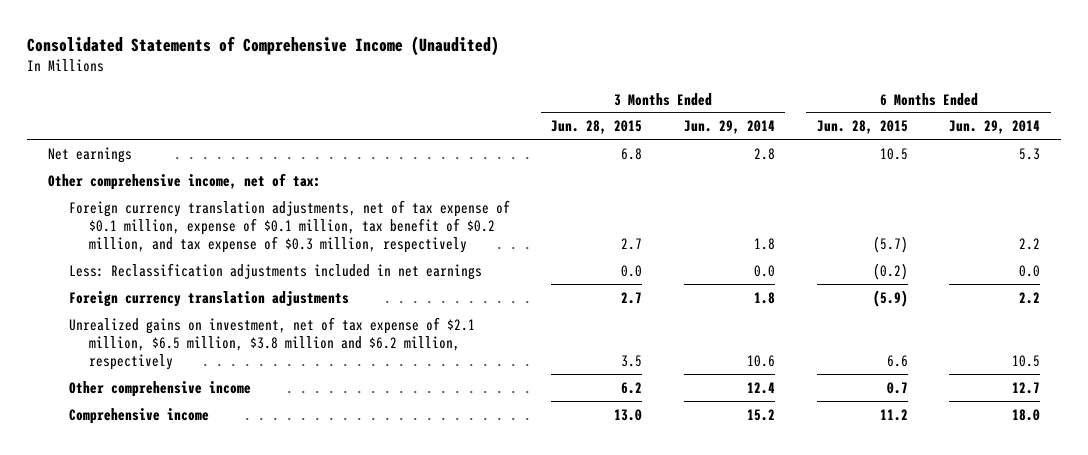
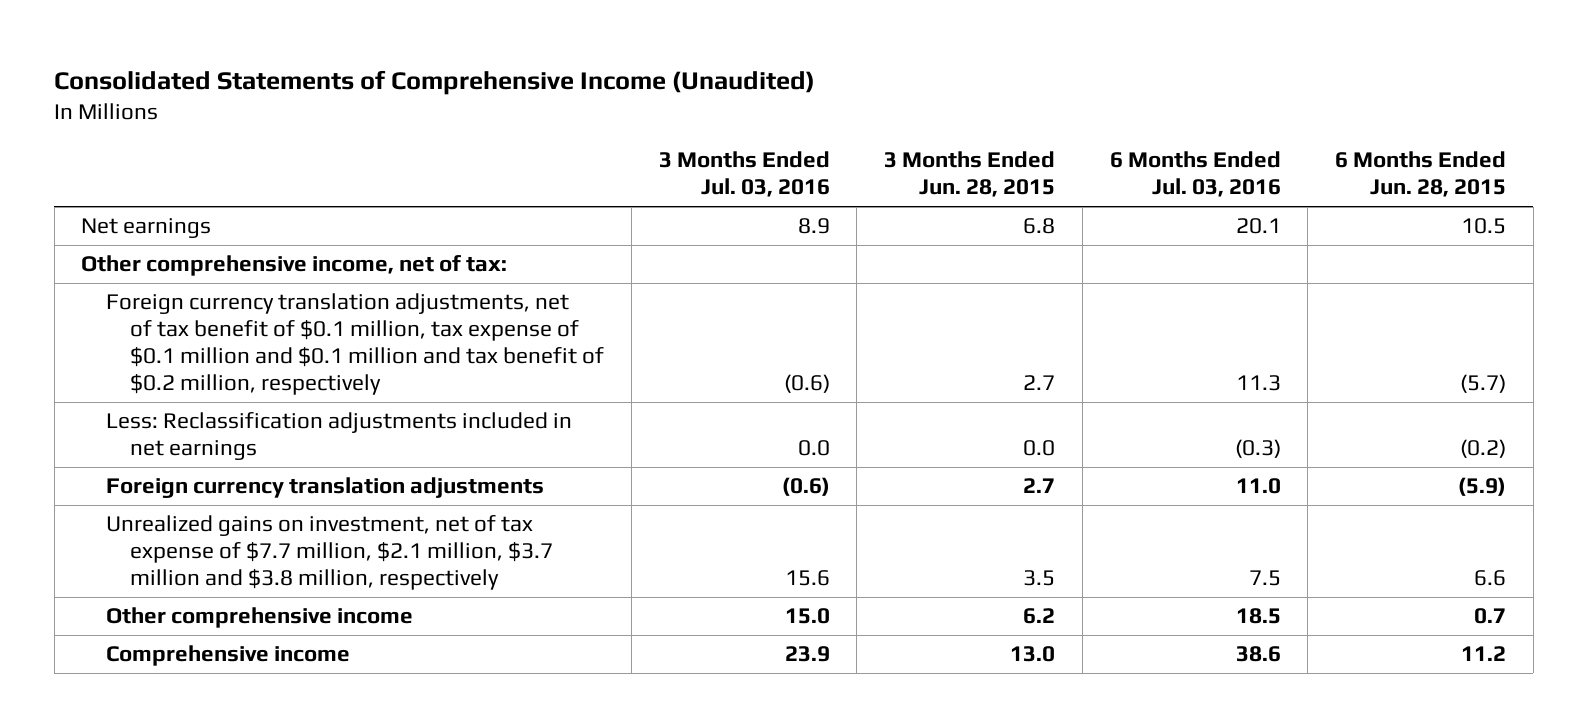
- | 3 Months Ended Jun. 28, 2015 | 3 Months Ended Jun. 29, 2014 | 6 Months Ended Jun. 28, 2015 | 6 Months Ended Jun. 29, 2014
+ | 3 Months Ended Jul. 03, 2016 | 3 Months Ended Jun. 28, 2015 | 6 Months Ended Jul. 03, 2016 | 6 Months Ended Jun. 28, 2015
- Foreign currency translation adjustments, net of tax expense of $0.1 million, expense of $0.1 million, tax benefit of $0.2 million, and tax expense of $0.3 million, respectively | 2.7 | 1.8 | (5.7) | 2.2
+ Foreign currency translation adjustments, net of tax benefit of $0.1 million, tax expense of $0.1 million and $0.1 million and tax benefit of $0.2 million, respectively | (0.6) | 2.7 | 11.3 | (5.7)
- Unrealized gains on investment, net of tax expense of $2.1 million, $6.5 million, $3.8 million and $6.2 million, respectively | 3.5 | 10.6 | 6.6 | 10.5
+ Unrealized gains on investment, net of tax expense of $7.7 million, $2.1 million, $3.7 million and $3.8 million, respectively | 15.6 | 3.5 | 7.5 | 6.6

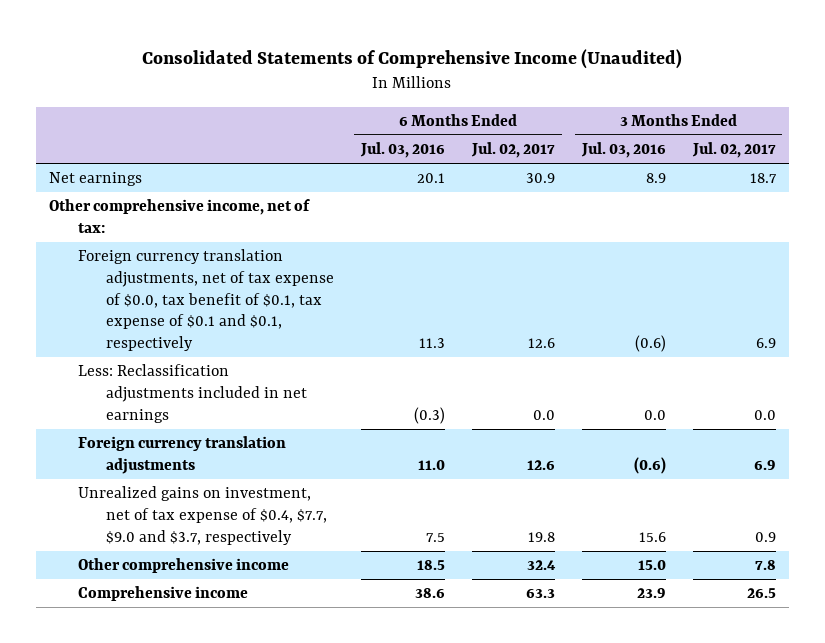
- | 3 Months Ended Jul. 03, 2016 | 3 Months Ended Jun. 28, 2015 | 6 Months Ended Jul. 03, 2016 | 6 Months Ended Jun. 28, 2015
+ | 6 Months Ended Jul. 03, 2016 | 6 Months Ended Jul. 02, 2017 | 3 Months Ended Jul. 03, 2016 | 3 Months Ended Jul. 02, 2017
- Foreign currency translation adjustments, net of tax benefit of $0.1 million, tax expense of $0.1 million and $0.1 million and tax benefit of $0.2 million, respectively | (0.6) | 2.7 | 11.3 | (5.7)
+ Foreign currency translation adjustments, net of tax expense of $0.0, tax benefit of $0.1, tax expense of $0.1 and $0.1, respectively | 11.3 | 12.6 | (0.6) | 6.9
- Unrealized gains on investment, net of tax expense of $7.7 million, $2.1 million, $3.7 million and $3.8 million, respectively | 15.6 | 3.5 | 7.5 | 6.6
+ Unrealized gains on investment, net of tax expense of $0.4, $7.7, $9.0 and $3.7, respectively | 7.5 | 19.8 | 15.6 | 0.9

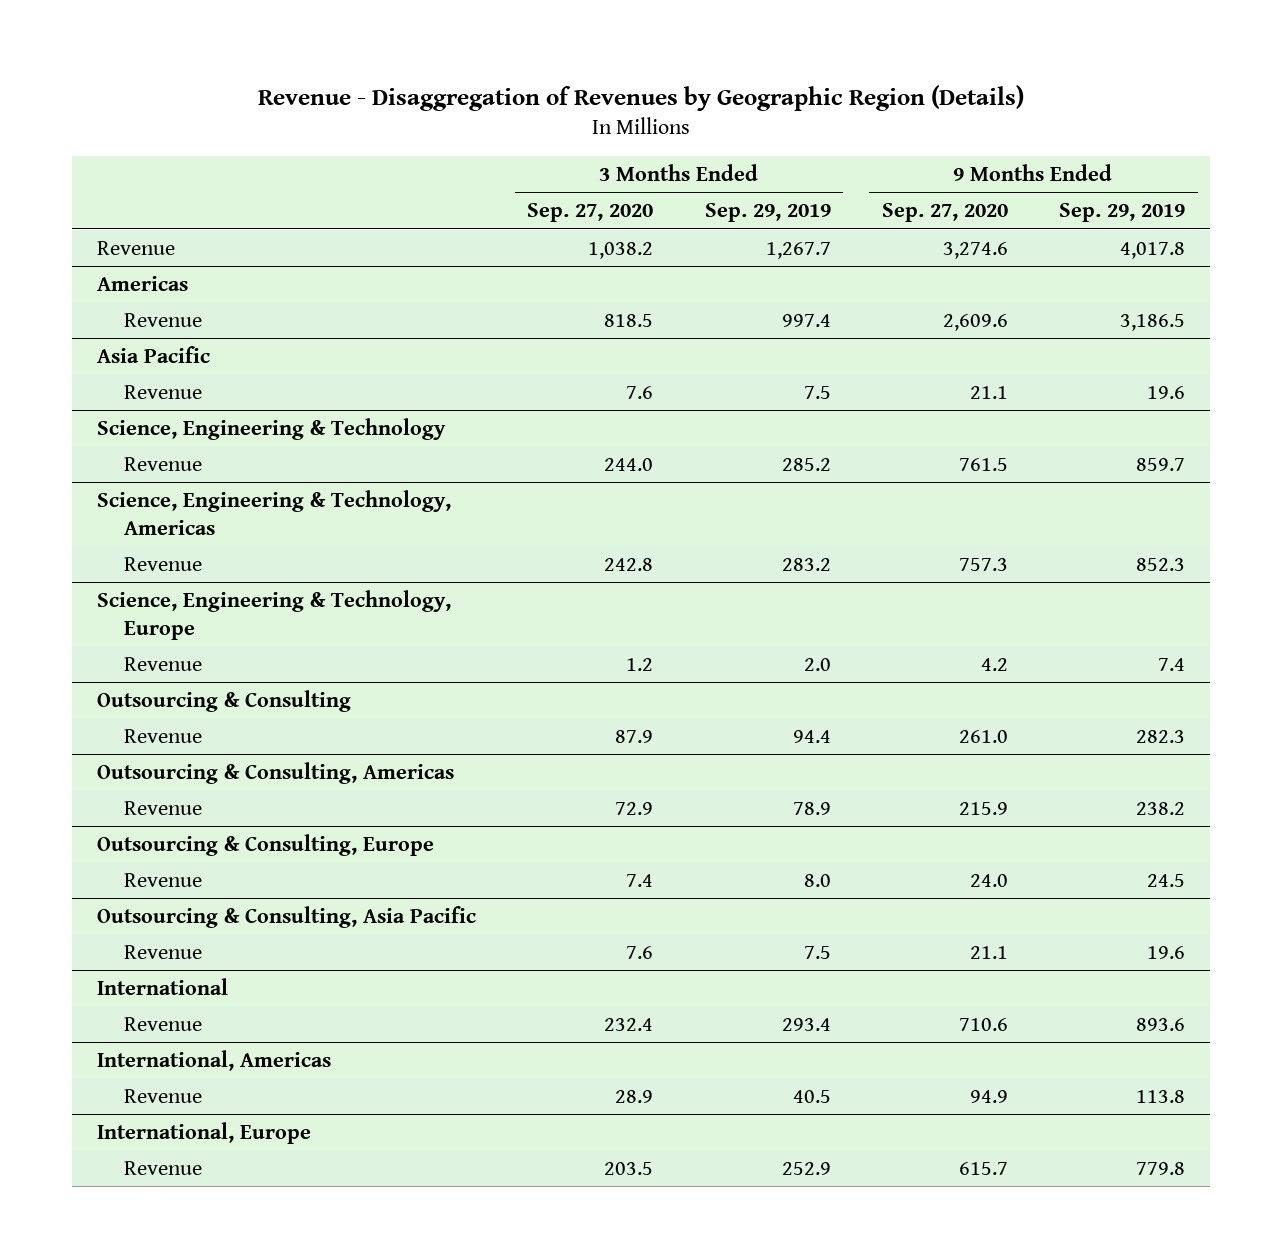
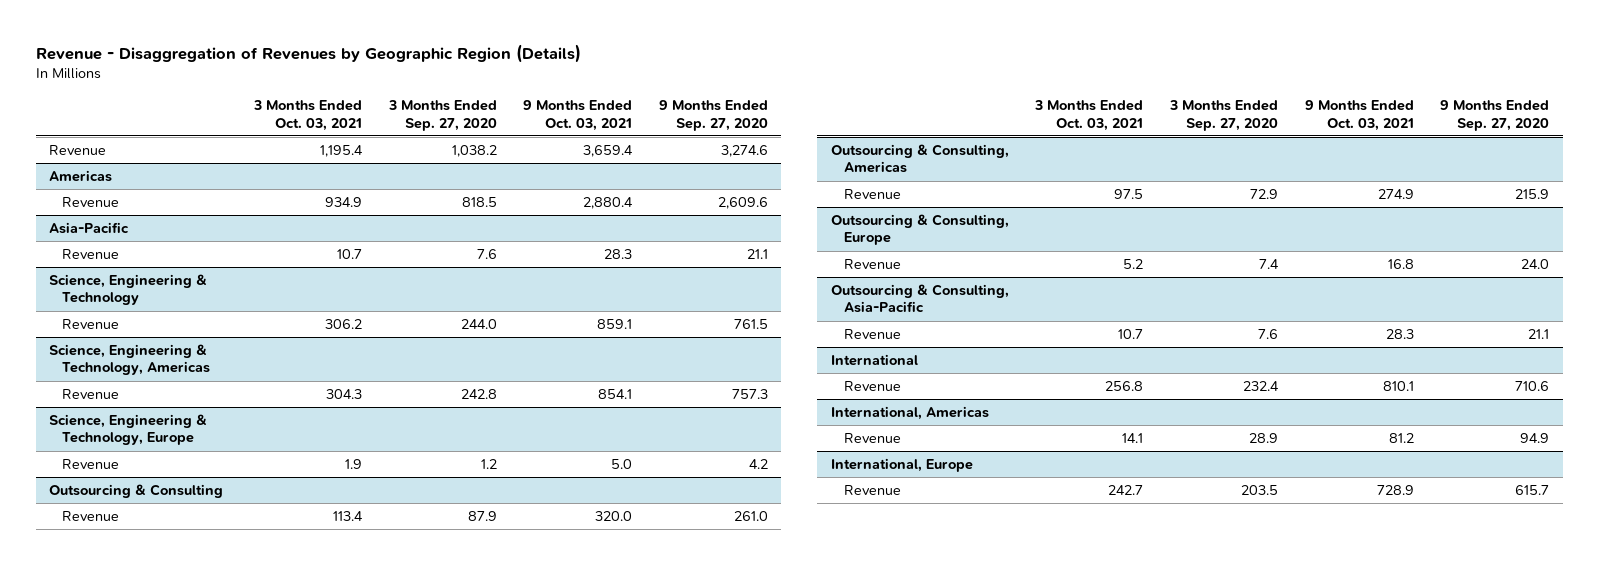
- | 3 Months Ended Sep. 27, 2020 | 3 Months Ended Sep. 29, 2019 | 9 Months Ended Sep. 27, 2020 | 9 Months Ended Sep. 29, 2019
+ | 3 Months Ended Oct. 03, 2021 | 3 Months Ended Sep. 27, 2020 | 9 Months Ended Oct. 03, 2021 | 9 Months Ended Sep. 27, 2020
- Asia Pacific
+ Asia-Pacific
- Outsourcing & Consulting, Asia Pacific
+ Outsourcing & Consulting, Asia-Pacific

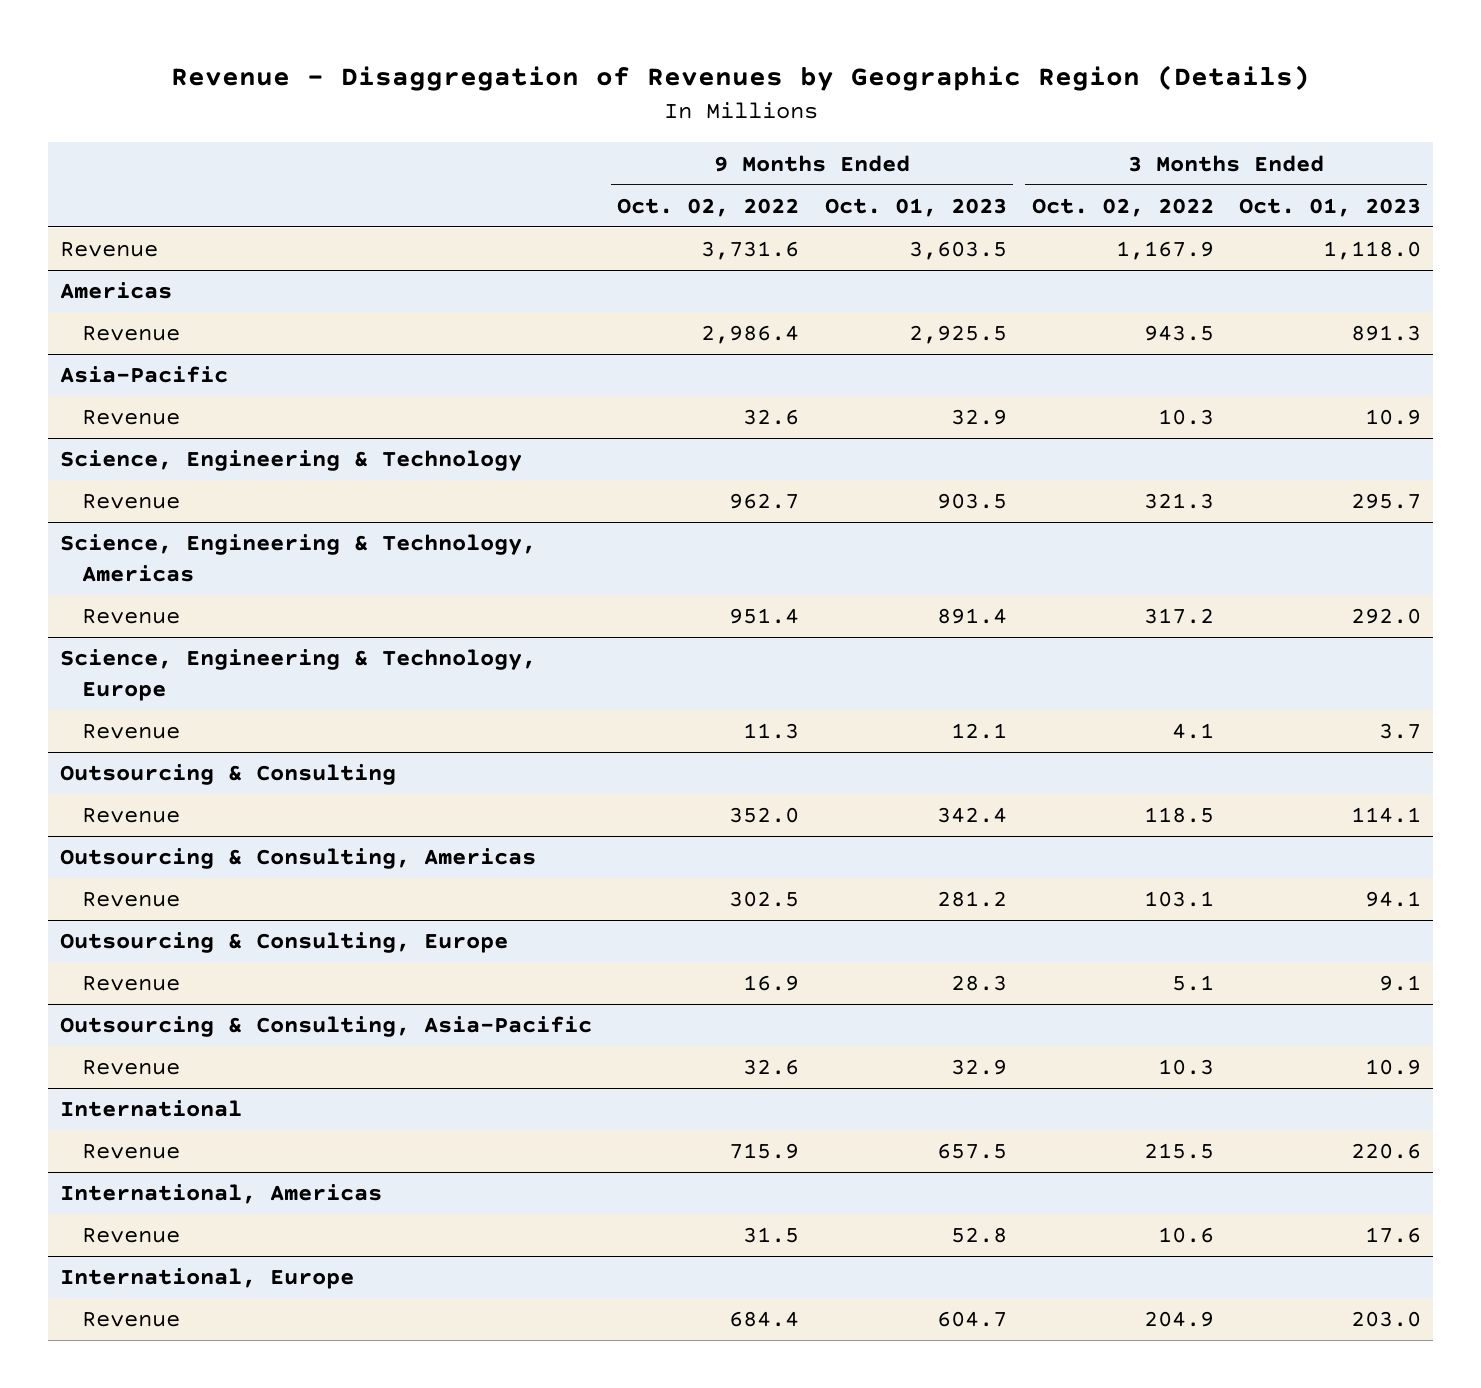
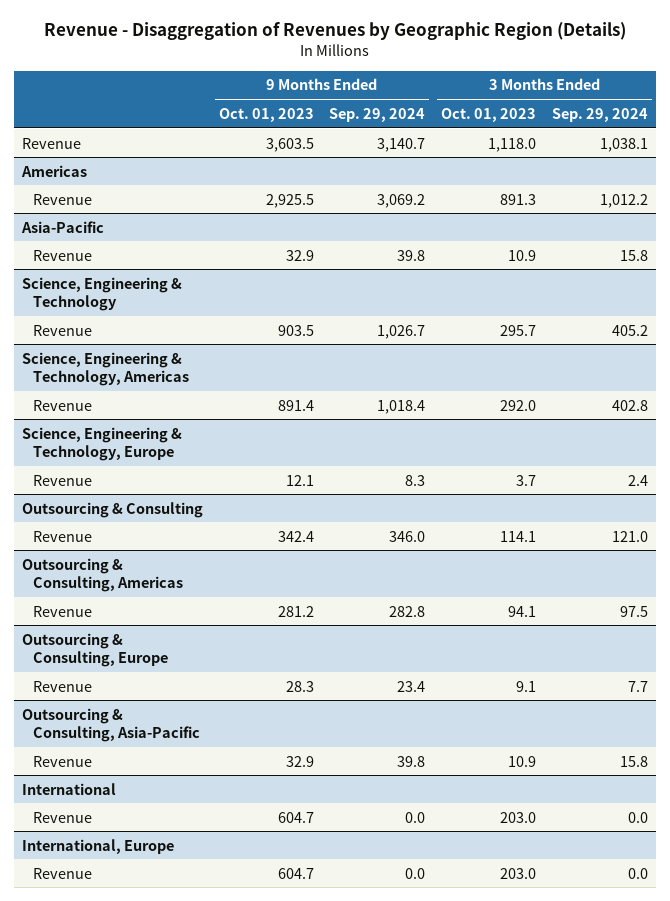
- | 9 Months Ended Oct. 02, 2022 | 9 Months Ended Oct. 01, 2023 | 3 Months Ended Oct. 02, 2022 | 3 Months Ended Oct. 01, 2023
+ | 9 Months Ended Oct. 01, 2023 | 9 Months Ended Sep. 29, 2024 | 3 Months Ended Oct. 01, 2023 | 3 Months Ended Sep. 29, 2024
@ International
- Revenue | 715.9 | 657.5 | 215.5 | 220.6
- International, Americas
- Revenue | 31.5 | 52.8 | 10.6 | 17.6
@ International
+ Revenue | 604.7 | 0.0 | 203.0 | 0.0

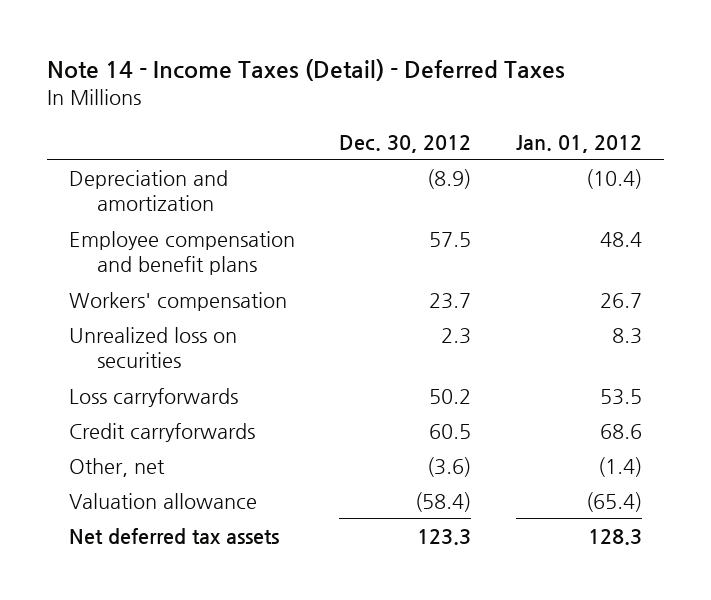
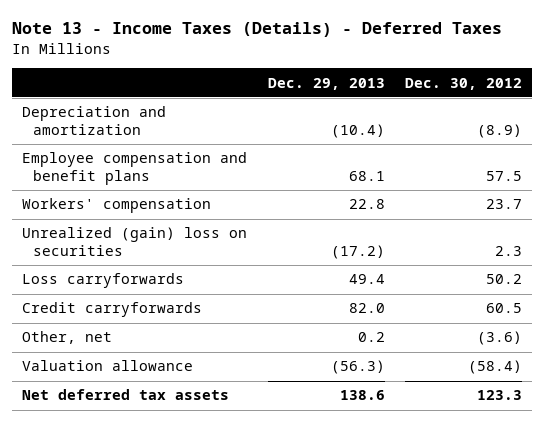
- Note 14 - Income Taxes (Detail) - Deferred Taxes
+ Note 13 - Income Taxes (Details) - Deferred Taxes
- | Dec. 30, 2012 | Jan. 01, 2012
+ | Dec. 29, 2013 | Dec. 30, 2012
- Unrealized loss on securities | 2.3 | 8.3
+ Unrealized (gain) loss on securities | (17.2) | 2.3

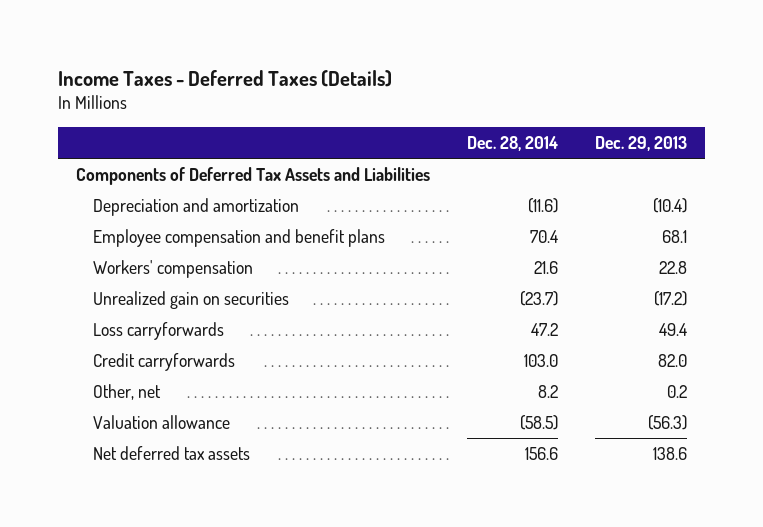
- Note 13 - Income Taxes (Details) - Deferred Taxes
+ Income Taxes - Deferred Taxes (Details)
- | Dec. 29, 2013 | Dec. 30, 2012
+ | Dec. 28, 2014 | Dec. 29, 2013
+ Components of Deferred Tax Assets and Liabilities
- Unrealized (gain) loss on securities | (17.2) | 2.3
+ Unrealized gain on securities | (23.7) | (17.2)

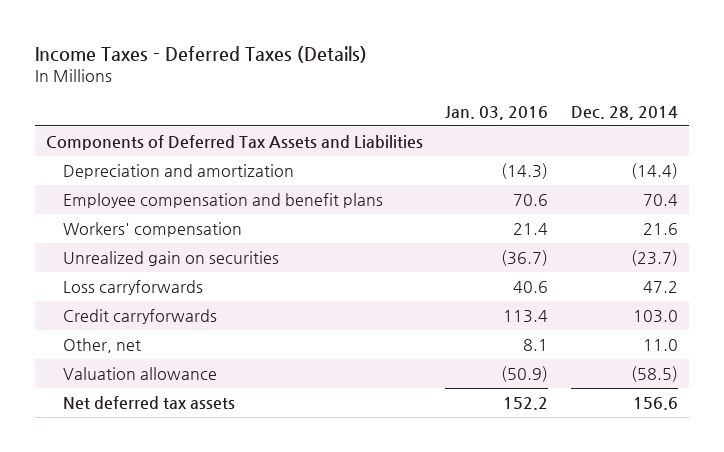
- | Dec. 28, 2014 | Dec. 29, 2013
+ | Jan. 03, 2016 | Dec. 28, 2014
- Depreciation and amortization | (11.6) | (10.4)
+ Depreciation and amortization | (14.3) | (14.4)
- Other, net | 8.2 | 0.2
+ Other, net | 8.1 | 11.0

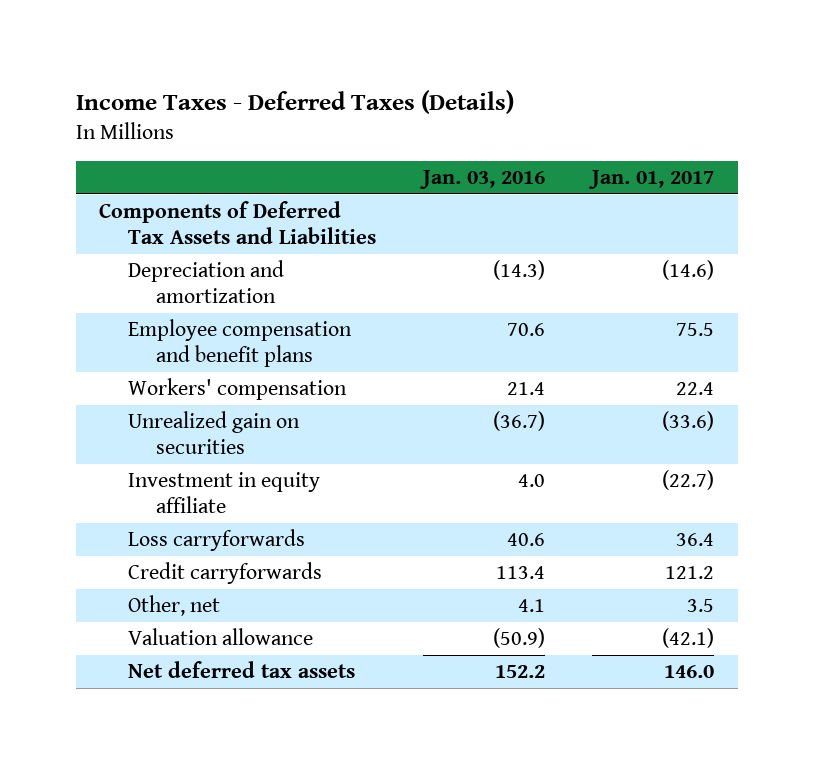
- | Jan. 03, 2016 | Dec. 28, 2014
+ | Jan. 03, 2016 | Jan. 01, 2017
+ Investment in equity affiliate | 4.0 | (22.7)
- Other, net | 8.1 | 11.0
+ Other, net | 4.1 | 3.5

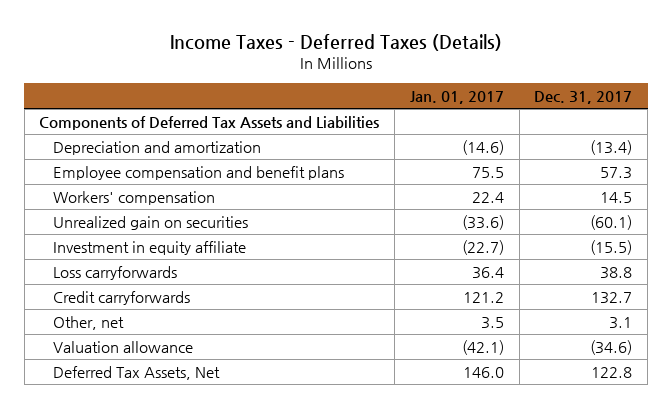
- | Jan. 03, 2016 | Jan. 01, 2017
+ | Jan. 01, 2017 | Dec. 31, 2017
- Net deferred tax assets | 152.2 | 146.0
+ Deferred Tax Assets, Net | 146.0 | 122.8

